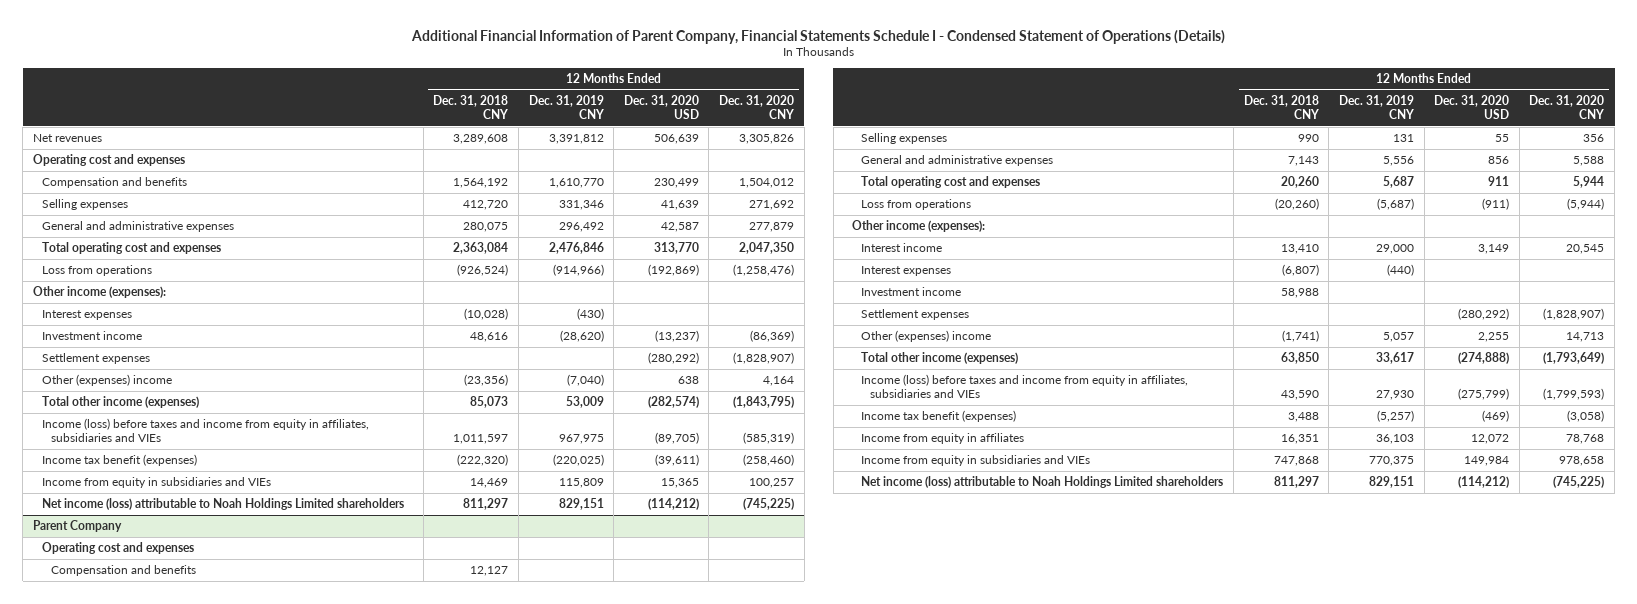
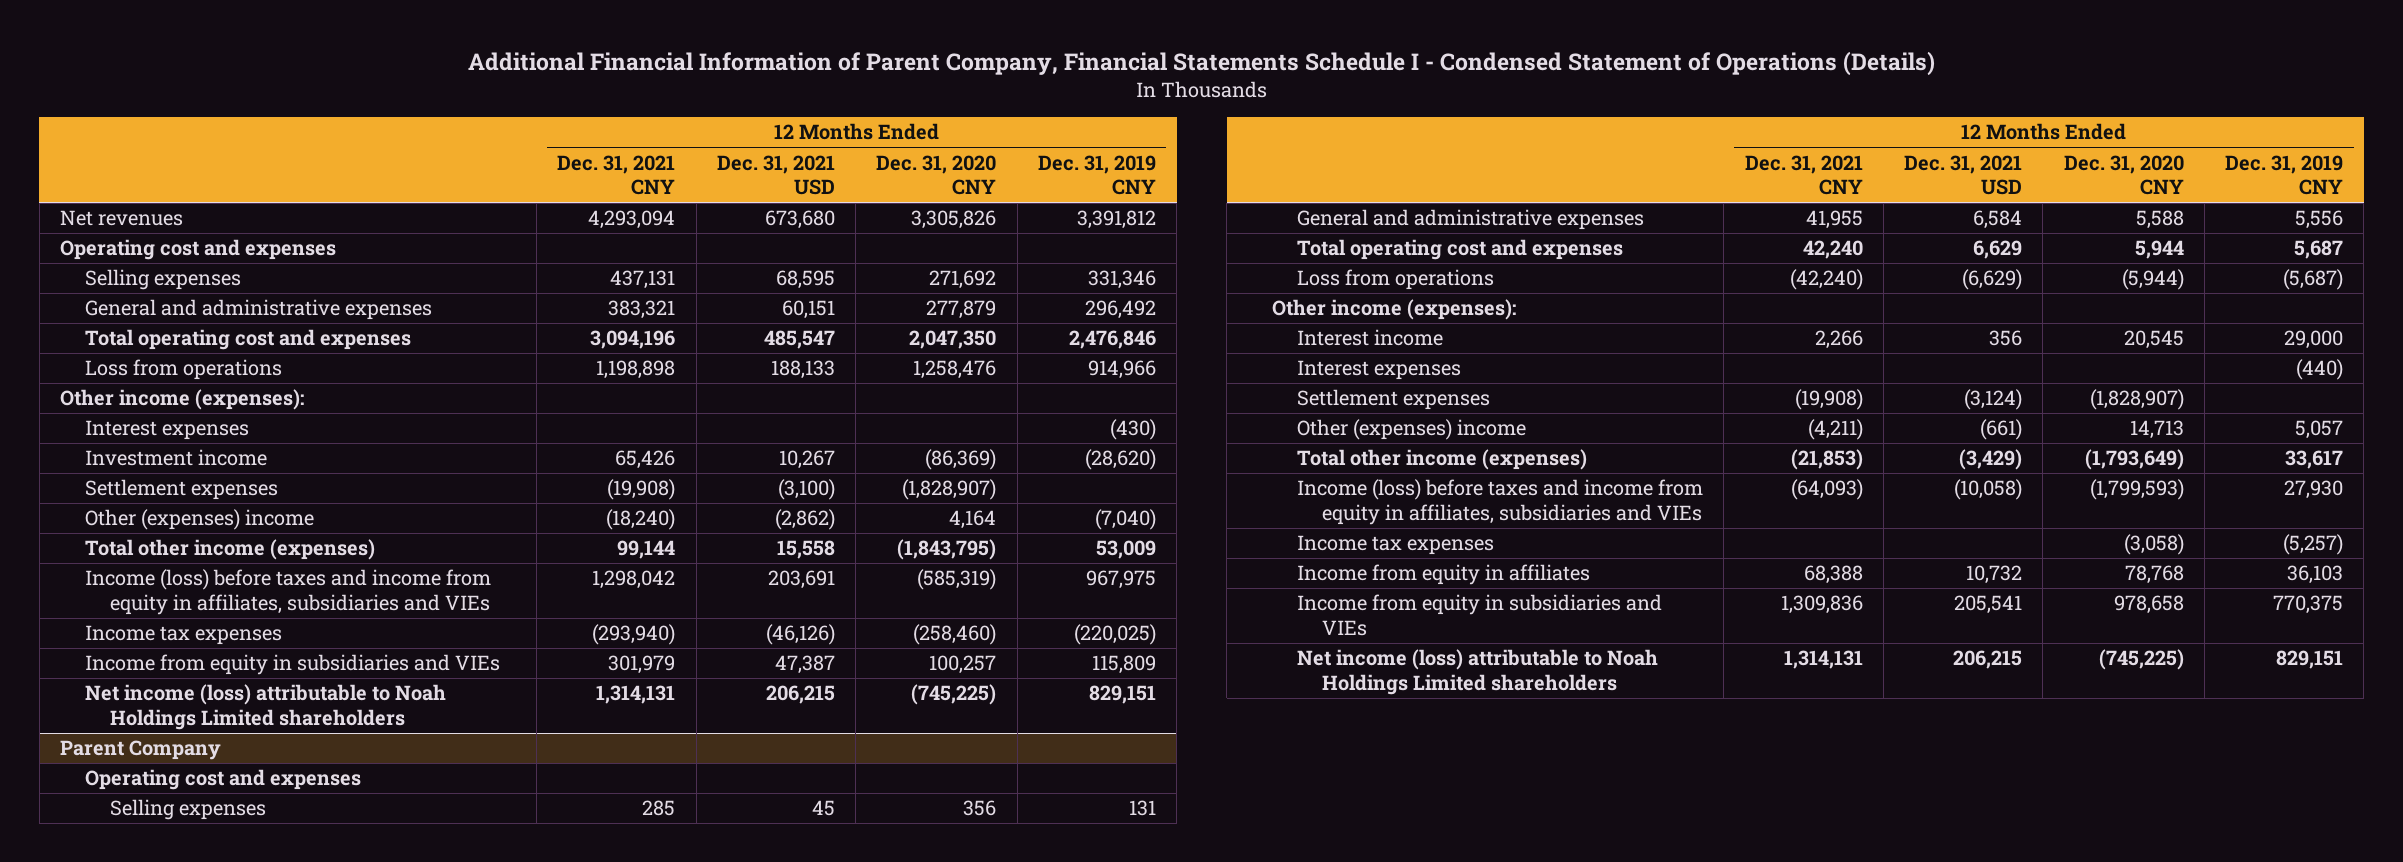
- | 12 Months Ended Dec. 31, 2018 CNY | 12 Months Ended Dec. 31, 2019 CNY | 12 Months Ended Dec. 31, 2020 USD | 12 Months Ended Dec. 31, 2020 CNY
+ | 12 Months Ended Dec. 31, 2021 CNY | 12 Months Ended Dec. 31, 2021 USD | 12 Months Ended Dec. 31, 2020 CNY | 12 Months Ended Dec. 31, 2019 CNY
- Compensation and benefits | 1,564,192 | 1,610,770 | 230,499 | 1,504,012
- Loss from operations | (926,524) | (914,966) | (192,869) | (1,258,476)
+ Loss from operations | 1,198,898 | 188,133 | 1,258,476 | 914,966
- Income tax benefit (expenses) | (222,320) | (220,025) | (39,611) | (258,460)
+ Income tax expenses | (293,940) | (46,126) | (258,460) | (220,025)
@ Parent Company
- Compensation and benefits | 12,127 | | |
- Investment income | 58,988 | | |
- Income tax benefit (expenses) | 3,488 | (5,257) | (469) | (3,058)
+ Income tax expenses | | | (3,058) | (5,257)

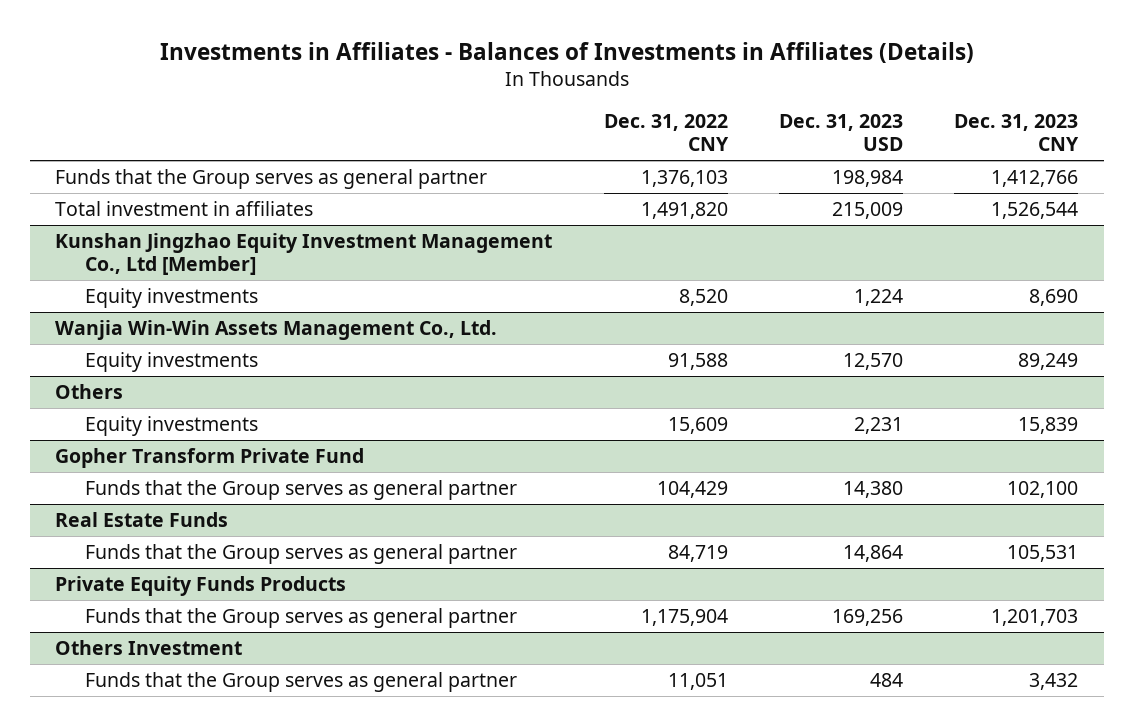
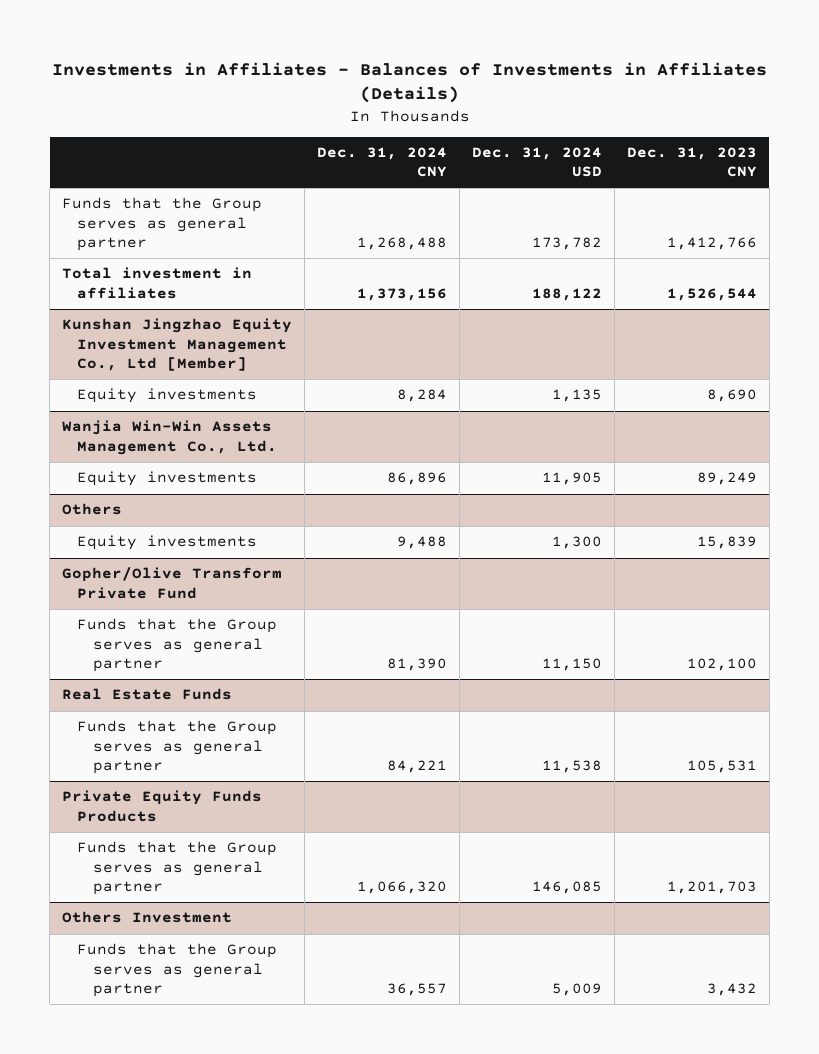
- | Dec. 31, 2022 CNY | Dec. 31, 2023 USD | Dec. 31, 2023 CNY
+ | Dec. 31, 2024 CNY | Dec. 31, 2024 USD | Dec. 31, 2023 CNY
- Gopher Transform Private Fund
+ Gopher/Olive Transform Private Fund

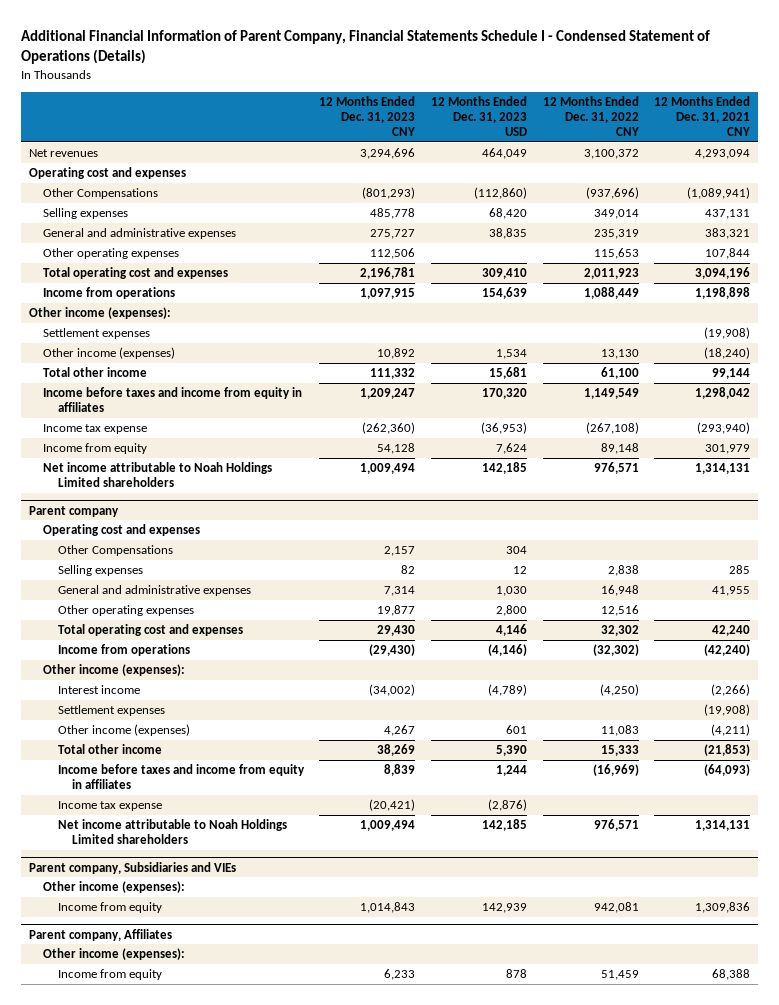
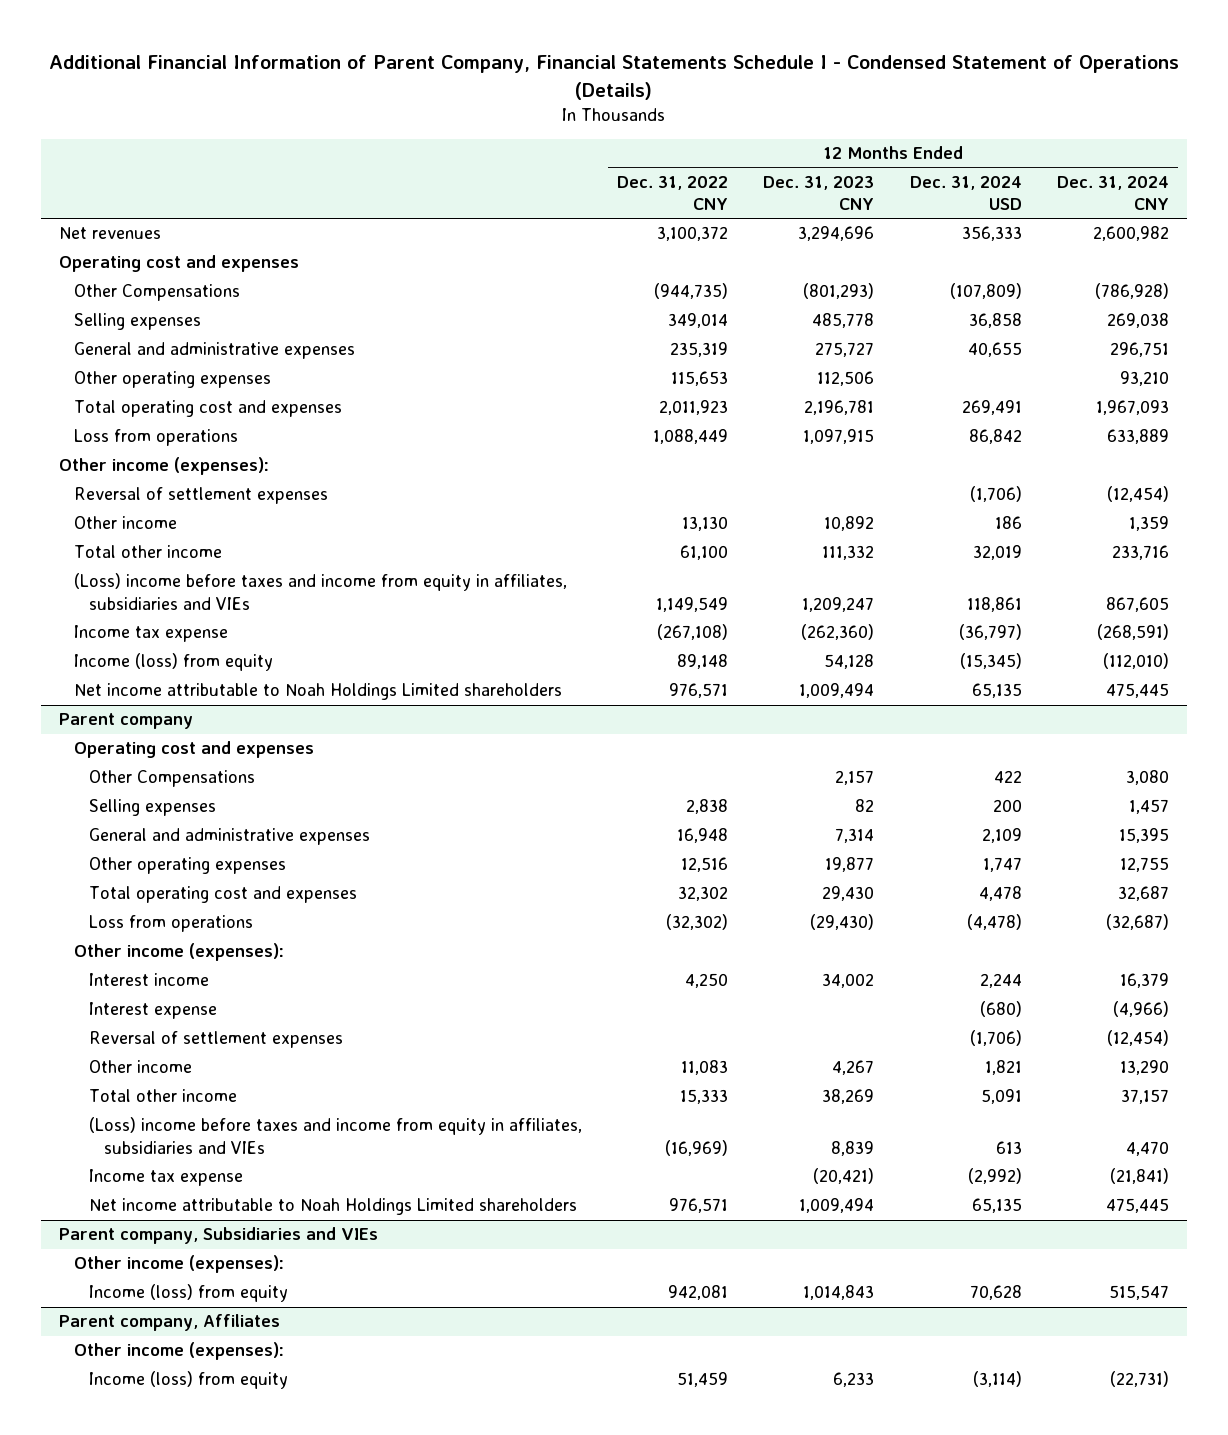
- | 12 Months Ended Dec. 31, 2023 CNY | 12 Months Ended Dec. 31, 2023 USD | 12 Months Ended Dec. 31, 2022 CNY | 12 Months Ended Dec. 31, 2021 CNY
+ | 12 Months Ended Dec. 31, 2022 CNY | 12 Months Ended Dec. 31, 2023 CNY | 12 Months Ended Dec. 31, 2024 USD | 12 Months Ended Dec. 31, 2024 CNY
- Other Compensations | (801,293) | (112,860) | (937,696) | (1,089,941)
+ Other Compensations | (944,735) | (801,293) | (107,809) | (786,928)
- Income from operations | 1,097,915 | 154,639 | 1,088,449 | 1,198,898
+ Loss from operations | 1,088,449 | 1,097,915 | 86,842 | 633,889
- Settlement expenses | | | | (19,908)
- Other income (expenses) | 10,892 | 1,534 | 13,130 | (18,240)
+ Reversal of settlement expenses | | | (1,706) | (12,454)
+ Other income | 13,130 | 10,892 | 186 | 1,359
- Income before taxes and income from equity in affiliates | 1,209,247 | 170,320 | 1,149,549 | 1,298,042
+ (Loss) income before taxes and income from equity in affiliates, subsidiaries and VIEs | 1,149,549 | 1,209,247 | 118,861 | 867,605
- Income from equity | 54,128 | 7,624 | 89,148 | 301,979
+ Income (loss) from equity | 89,148 | 54,128 | (15,345) | (112,010)
@ Parent company
- Income from operations | (29,430) | (4,146) | (32,302) | (42,240)
+ Loss from operations | (32,302) | (29,430) | (4,478) | (32,687)
- Interest income | (34,002) | (4,789) | (4,250) | (2,266)
- Settlement expenses | | | | (19,908)
- Other income (expenses) | 4,267 | 601 | 11,083 | (4,211)
+ Interest income | 4,250 | 34,002 | 2,244 | 16,379
+ Interest expense | | | (680) | (4,966)
+ Reversal of settlement expenses | | | (1,706) | (12,454)
+ Other income | 11,083 | 4,267 | 1,821 | 13,290
- Income before taxes and income from equity in affiliates | 8,839 | 1,244 | (16,969) | (64,093)
+ (Loss) income before taxes and income from equity in affiliates, subsidiaries and VIEs | (16,969) | 8,839 | 613 | 4,470
@ Parent company, Subsidiaries and VIEs
- Income from equity | 1,014,843 | 142,939 | 942,081 | 1,309,836
+ Income (loss) from equity | 942,081 | 1,014,843 | 70,628 | 515,547
@ Parent company, Affiliates
- Income from equity | 6,233 | 878 | 51,459 | 68,388
+ Income (loss) from equity | 51,459 | 6,233 | (3,114) | (22,731)

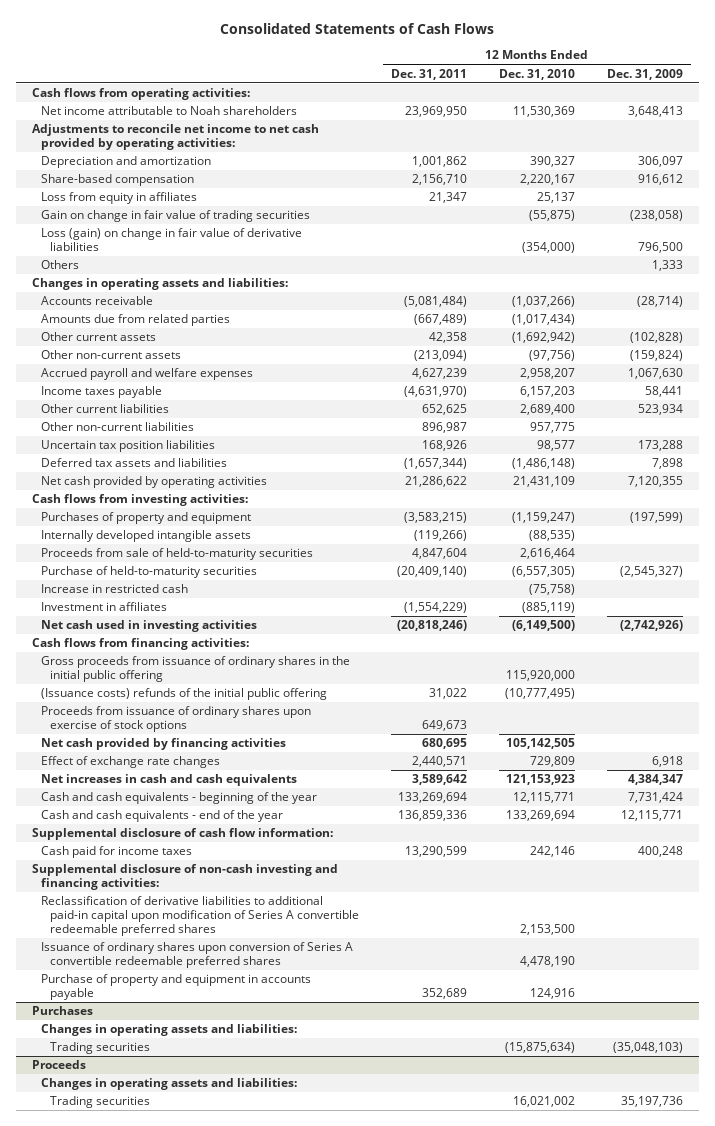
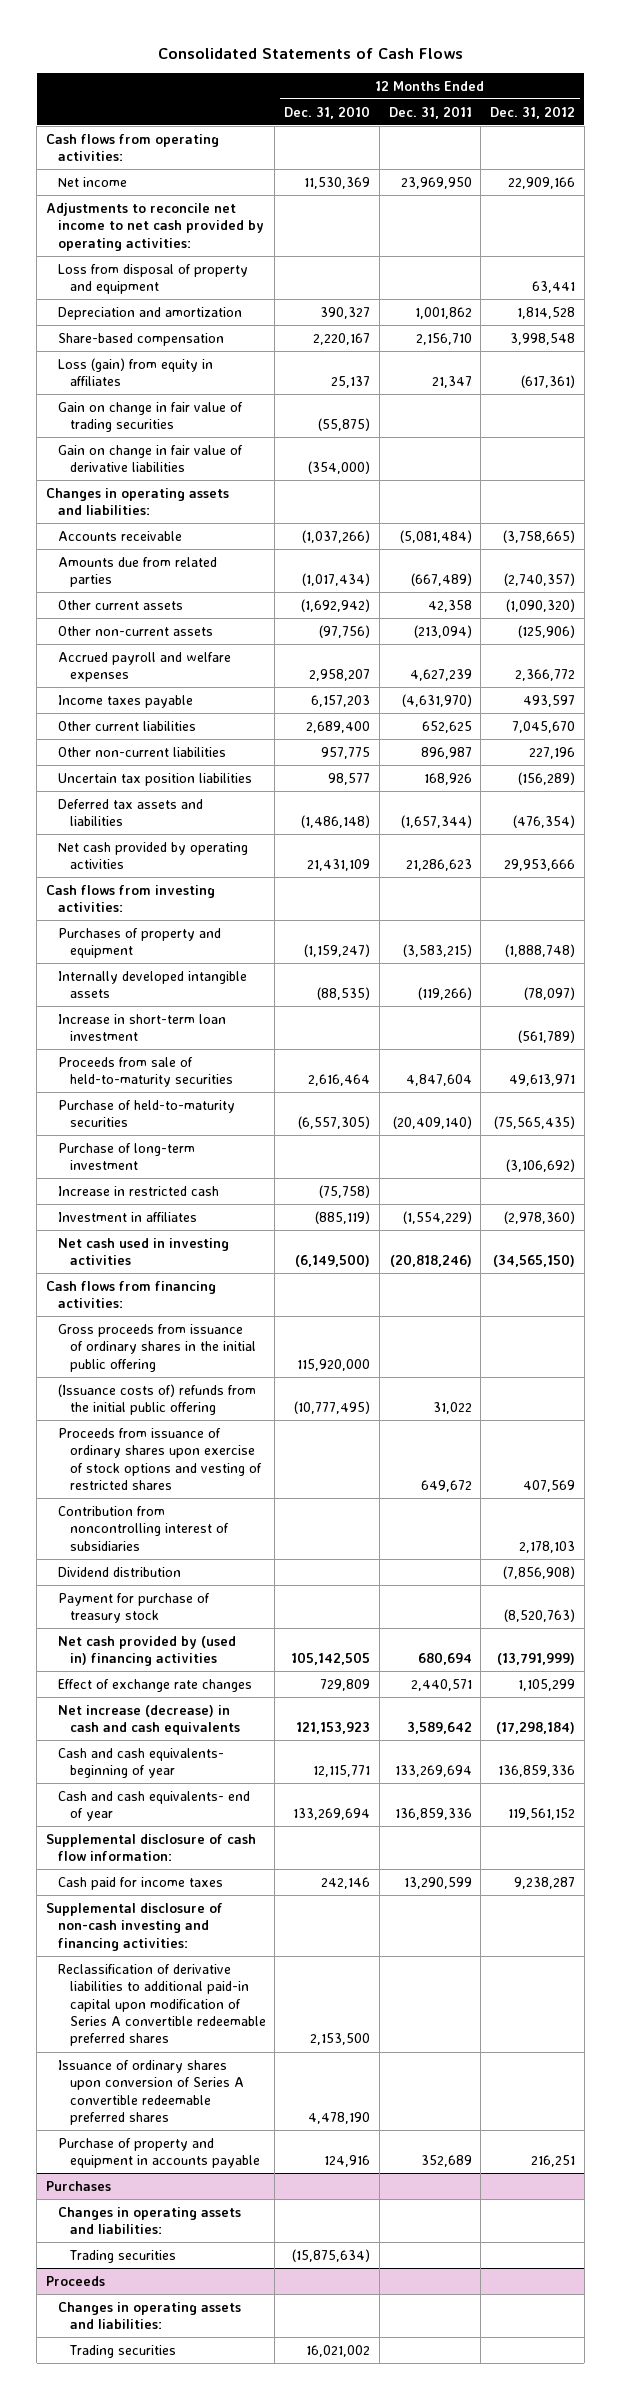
- | 12 Months Ended Dec. 31, 2011 | 12 Months Ended Dec. 31, 2010 | 12 Months Ended Dec. 31, 2009
+ | 12 Months Ended Dec. 31, 2010 | 12 Months Ended Dec. 31, 2011 | 12 Months Ended Dec. 31, 2012
- Net income attributable to Noah shareholders | 23,969,950 | 11,530,369 | 3,648,413
+ Net income | 11,530,369 | 23,969,950 | 22,909,166
+ Loss from disposal of property and equipment | | | 63,441
- Loss from equity in affiliates | 21,347 | 25,137 |
+ Loss (gain) from equity in affiliates | 25,137 | 21,347 | (617,361)
- Loss (gain) on change in fair value of derivative liabilities | | (354,000) | 796,500
- Others | | | 1,333
+ Gain on change in fair value of derivative liabilities | (354,000) | |
- Net cash provided by operating activities | 21,286,622 | 21,431,109 | 7,120,355
+ Net cash provided by operating activities | 21,431,109 | 21,286,623 | 29,953,666
+ Increase in short-term loan investment | | | (561,789)
+ Purchase of long-term investment | | | (3,106,692)
- (Issuance costs) refunds of the initial public offering | 31,022 | (10,777,495) |
- Proceeds from issuance of ordinary shares upon exercise of stock options | 649,673 | |
- Net cash provided by financing activities | 680,695 | 105,142,505 |
+ (Issuance costs of) refunds from the initial public offering | (10,777,495) | 31,022 |
+ Proceeds from issuance of ordinary shares upon exercise of stock options and vesting of restricted shares | | 649,672 | 407,569
+ Contribution from noncontrolling interest of subsidiaries | | | 2,178,103
+ Dividend distribution | | | (7,856,908)
+ Payment for purchase of treasury stock | | | (8,520,763)
+ Net cash provided by (used in) financing activities | 105,142,505 | 680,694 | (13,791,999)
- Net increases in cash and cash equivalents | 3,589,642 | 121,153,923 | 4,384,347
- Cash and cash equivalents - beginning of the year | 133,269,694 | 12,115,771 | 7,731,424
- Cash and cash equivalents - end of the year | 136,859,336 | 133,269,694 | 12,115,771
+ Net increase (decrease) in cash and cash equivalents | 121,153,923 | 3,589,642 | (17,298,184)
+ Cash and cash equivalents- beginning of year | 12,115,771 | 133,269,694 | 136,859,336
+ Cash and cash equivalents- end of year | 133,269,694 | 136,859,336 | 119,561,152

